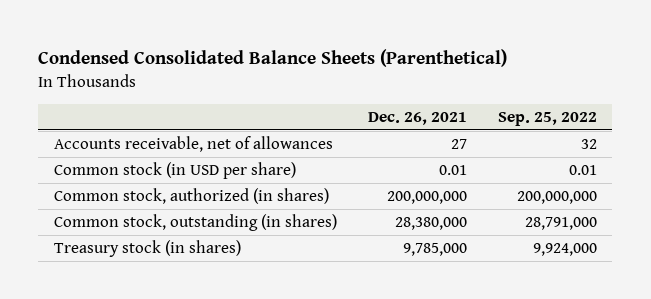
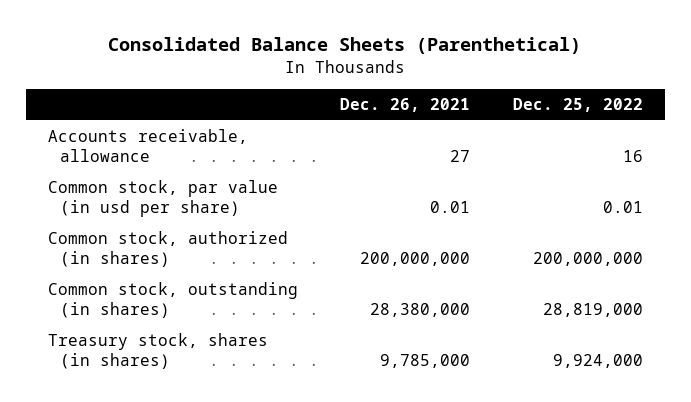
- Condensed Consolidated Balance Sheets (Parenthetical)
+ Consolidated Balance Sheets (Parenthetical)
- | Dec. 26, 2021 | Sep. 25, 2022
+ | Dec. 26, 2021 | Dec. 25, 2022
- Accounts receivable, net of allowances | 27 | 32
- Common stock (in USD per share) | 0.01 | 0.01
+ Accounts receivable, allowance | 27 | 16
+ Common stock, par value (in usd per share) | 0.01 | 0.01
- Treasury stock (in shares) | 9,785,000 | 9,924,000
+ Treasury stock, shares (in shares) | 9,785,000 | 9,924,000

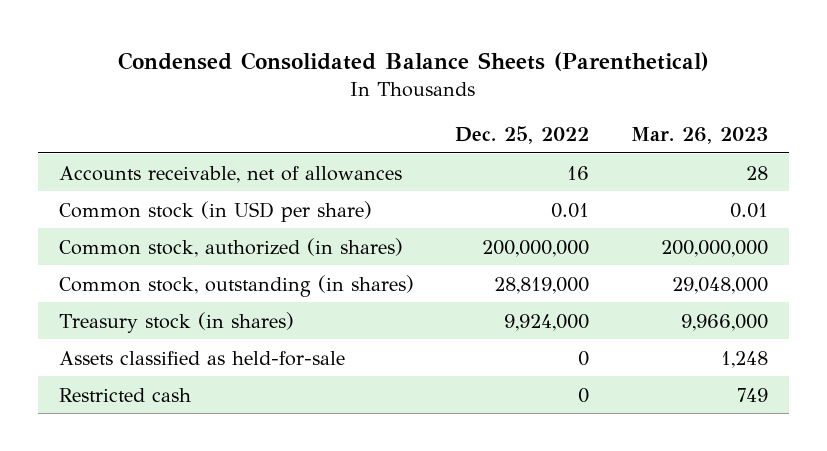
- Consolidated Balance Sheets (Parenthetical)
+ Condensed Consolidated Balance Sheets (Parenthetical)
- | Dec. 26, 2021 | Dec. 25, 2022
+ | Dec. 25, 2022 | Mar. 26, 2023
- Accounts receivable, allowance | 27 | 16
- Common stock, par value (in usd per share) | 0.01 | 0.01
+ Accounts receivable, net of allowances | 16 | 28
+ Common stock (in USD per share) | 0.01 | 0.01
- Treasury stock, shares (in shares) | 9,785,000 | 9,924,000
+ Treasury stock (in shares) | 9,924,000 | 9,966,000
+ Assets classified as held-for-sale | 0 | 1,248
+ Restricted cash | 0 | 749

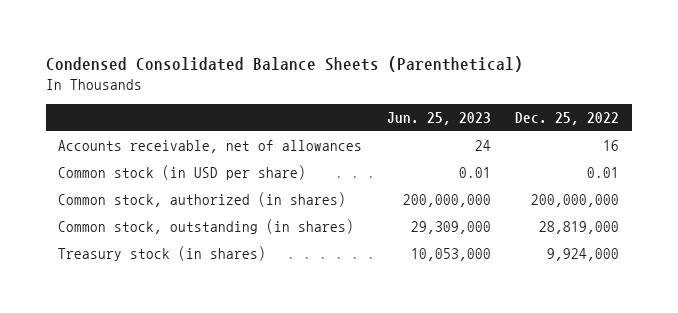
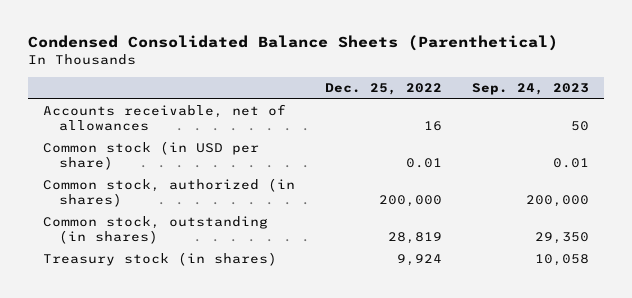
- | Jun. 25, 2023 | Dec. 25, 2022
+ | Dec. 25, 2022 | Sep. 24, 2023
- Common stock, authorized (in shares) | 200,000,000 | 200,000,000
- Common stock, outstanding (in shares) | 29,309,000 | 28,819,000
- Treasury stock (in shares) | 10,053,000 | 9,924,000
+ Common stock, authorized (in shares) | 200,000 | 200,000
+ Common stock, outstanding (in shares) | 28,819 | 29,350
+ Treasury stock (in shares) | 9,924 | 10,058

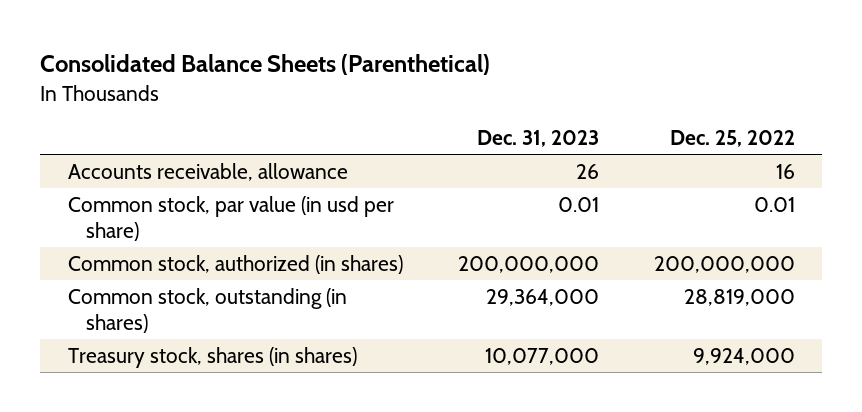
- Condensed Consolidated Balance Sheets (Parenthetical)
+ Consolidated Balance Sheets (Parenthetical)
- | Dec. 25, 2022 | Sep. 24, 2023
+ | Dec. 31, 2023 | Dec. 25, 2022
- Accounts receivable, net of allowances | 16 | 50
- Common stock (in USD per share) | 0.01 | 0.01
- Common stock, authorized (in shares) | 200,000 | 200,000
- Common stock, outstanding (in shares) | 28,819 | 29,350
- Treasury stock (in shares) | 9,924 | 10,058
+ Accounts receivable, allowance | 26 | 16
+ Common stock, par value (in usd per share) | 0.01 | 0.01
+ Common stock, authorized (in shares) | 200,000,000 | 200,000,000
+ Common stock, outstanding (in shares) | 29,364,000 | 28,819,000
+ Treasury stock, shares (in shares) | 10,077,000 | 9,924,000

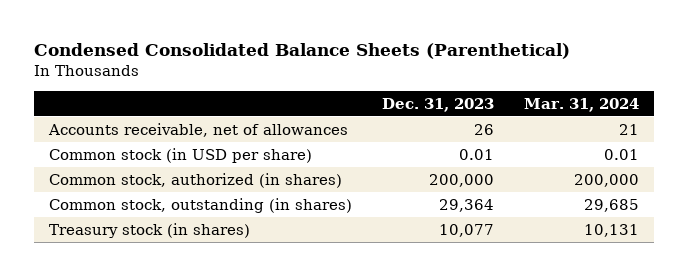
- Consolidated Balance Sheets (Parenthetical)
+ Condensed Consolidated Balance Sheets (Parenthetical)
- | Dec. 31, 2023 | Dec. 25, 2022
+ | Dec. 31, 2023 | Mar. 31, 2024
- Accounts receivable, allowance | 26 | 16
- Common stock, par value (in usd per share) | 0.01 | 0.01
- Common stock, authorized (in shares) | 200,000,000 | 200,000,000
- Common stock, outstanding (in shares) | 29,364,000 | 28,819,000
- Treasury stock, shares (in shares) | 10,077,000 | 9,924,000
+ Accounts receivable, net of allowances | 26 | 21
+ Common stock (in USD per share) | 0.01 | 0.01
+ Common stock, authorized (in shares) | 200,000 | 200,000
+ Common stock, outstanding (in shares) | 29,364 | 29,685
+ Treasury stock (in shares) | 10,077 | 10,131

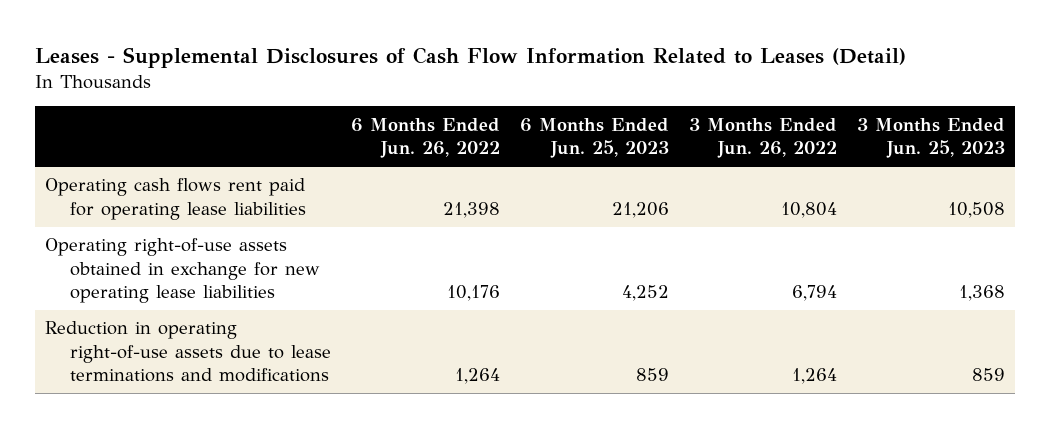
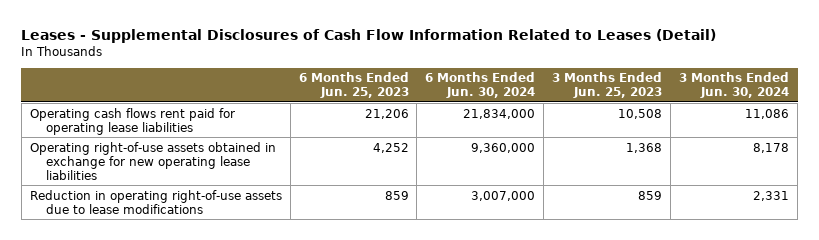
- | 6 Months Ended Jun. 26, 2022 | 6 Months Ended Jun. 25, 2023 | 3 Months Ended Jun. 26, 2022 | 3 Months Ended Jun. 25, 2023
+ | 6 Months Ended Jun. 25, 2023 | 6 Months Ended Jun. 30, 2024 | 3 Months Ended Jun. 25, 2023 | 3 Months Ended Jun. 30, 2024
- Reduction in operating right-of-use assets due to lease terminations and modifications | 1,264 | 859 | 1,264 | 859
+ Reduction in operating right-of-use assets due to lease modifications | 859 | 3,007,000 | 859 | 2,331

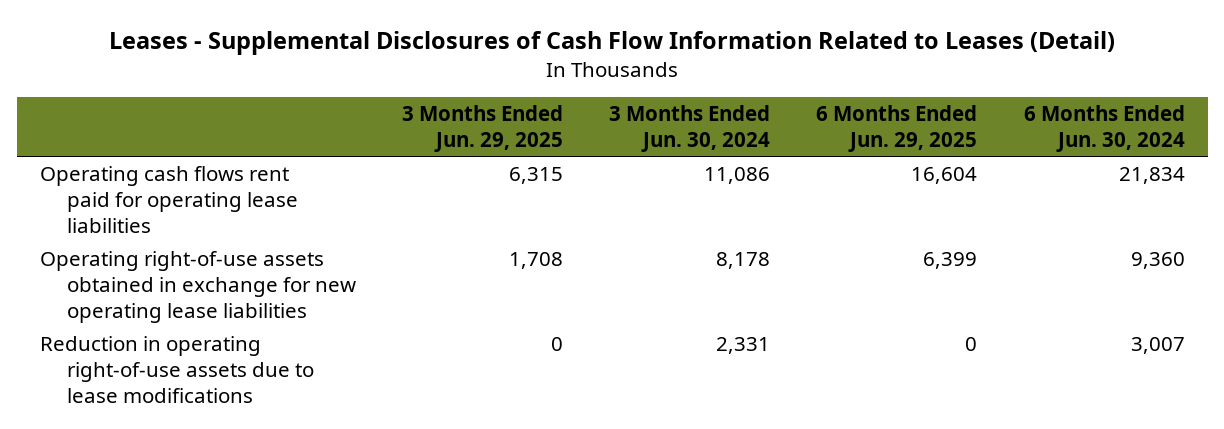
- | 6 Months Ended Jun. 25, 2023 | 6 Months Ended Jun. 30, 2024 | 3 Months Ended Jun. 25, 2023 | 3 Months Ended Jun. 30, 2024
+ | 3 Months Ended Jun. 29, 2025 | 3 Months Ended Jun. 30, 2024 | 6 Months Ended Jun. 29, 2025 | 6 Months Ended Jun. 30, 2024
- Operating cash flows rent paid for operating lease liabilities | 21,206 | 21,834,000 | 10,508 | 11,086
- Operating right-of-use assets obtained in exchange for new operating lease liabilities | 4,252 | 9,360,000 | 1,368 | 8,178
- Reduction in operating right-of-use assets due to lease modifications | 859 | 3,007,000 | 859 | 2,331
+ Operating cash flows rent paid for operating lease liabilities | 6,315 | 11,086 | 16,604 | 21,834
+ Operating right-of-use assets obtained in exchange for new operating lease liabilities | 1,708 | 8,178 | 6,399 | 9,360
+ Reduction in operating right-of-use assets due to lease modifications | 0 | 2,331 | 0 | 3,007

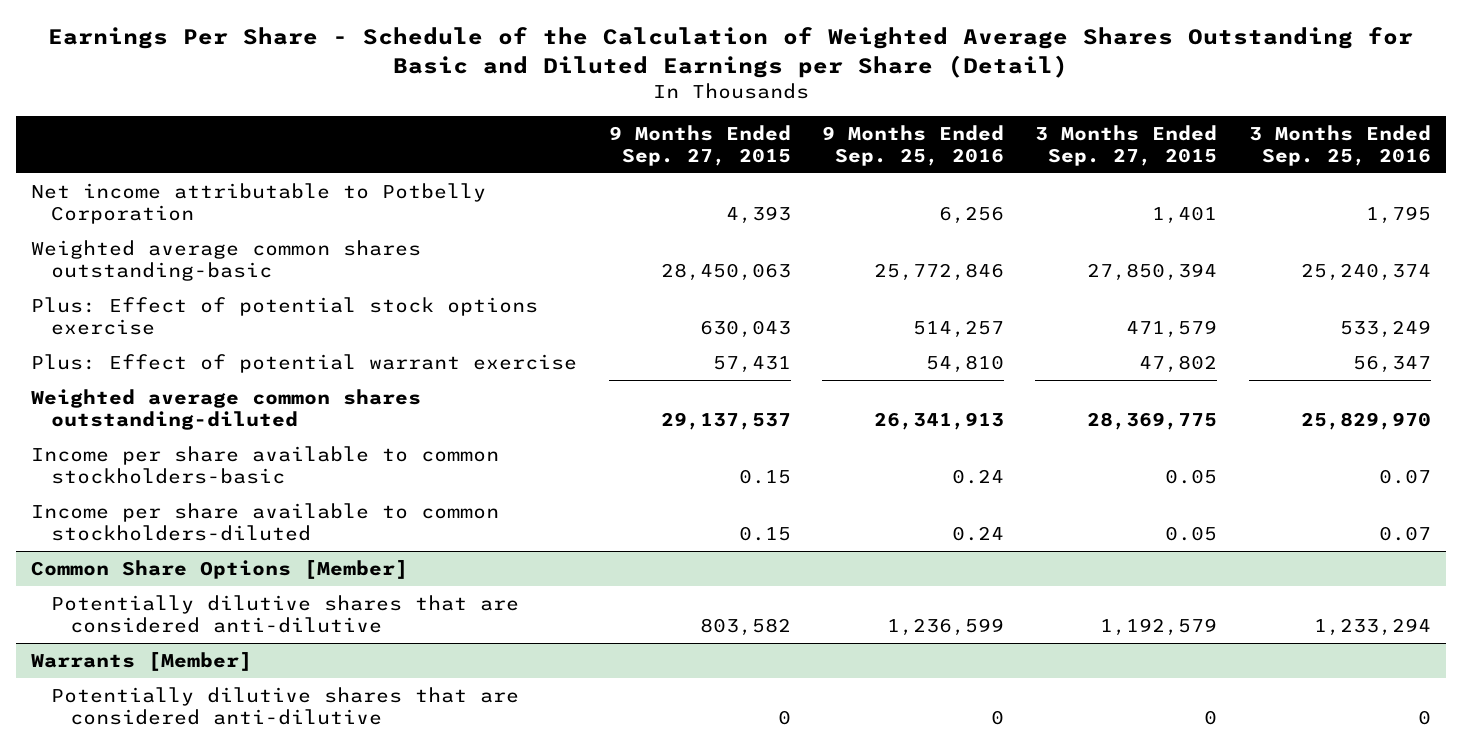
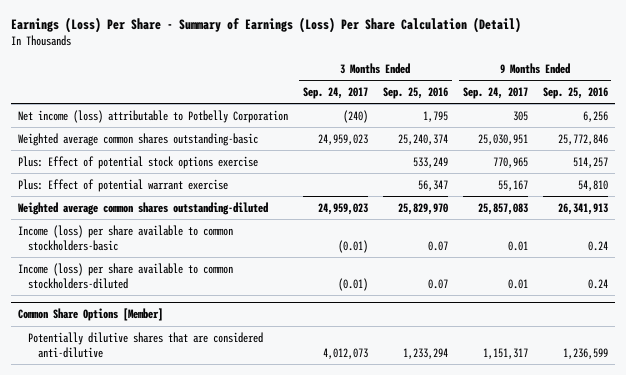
- Earnings Per Share - Schedule of the Calculation of Weighted Average Shares Outstanding for Basic and Diluted Earnings per Share (Detail)
+ Earnings (Loss) Per Share - Summary of Earnings (Loss) Per Share Calculation (Detail)
- | 9 Months Ended Sep. 27, 2015 | 9 Months Ended Sep. 25, 2016 | 3 Months Ended Sep. 27, 2015 | 3 Months Ended Sep. 25, 2016
+ | 3 Months Ended Sep. 24, 2017 | 3 Months Ended Sep. 25, 2016 | 9 Months Ended Sep. 24, 2017 | 9 Months Ended Sep. 25, 2016
- Net income attributable to Potbelly Corporation | 4,393 | 6,256 | 1,401 | 1,795
+ Net income (loss) attributable to Potbelly Corporation | (240) | 1,795 | 305 | 6,256
- Income per share available to common stockholders-basic | 0.15 | 0.24 | 0.05 | 0.07
- Income per share available to common stockholders-diluted | 0.15 | 0.24 | 0.05 | 0.07
+ Income (loss) per share available to common stockholders-basic | (0.01) | 0.07 | 0.01 | 0.24
+ Income (loss) per share available to common stockholders-diluted | (0.01) | 0.07 | 0.01 | 0.24
- Warrants [Member]
- Potentially dilutive shares that are considered anti-dilutive | 0 | 0 | 0 | 0

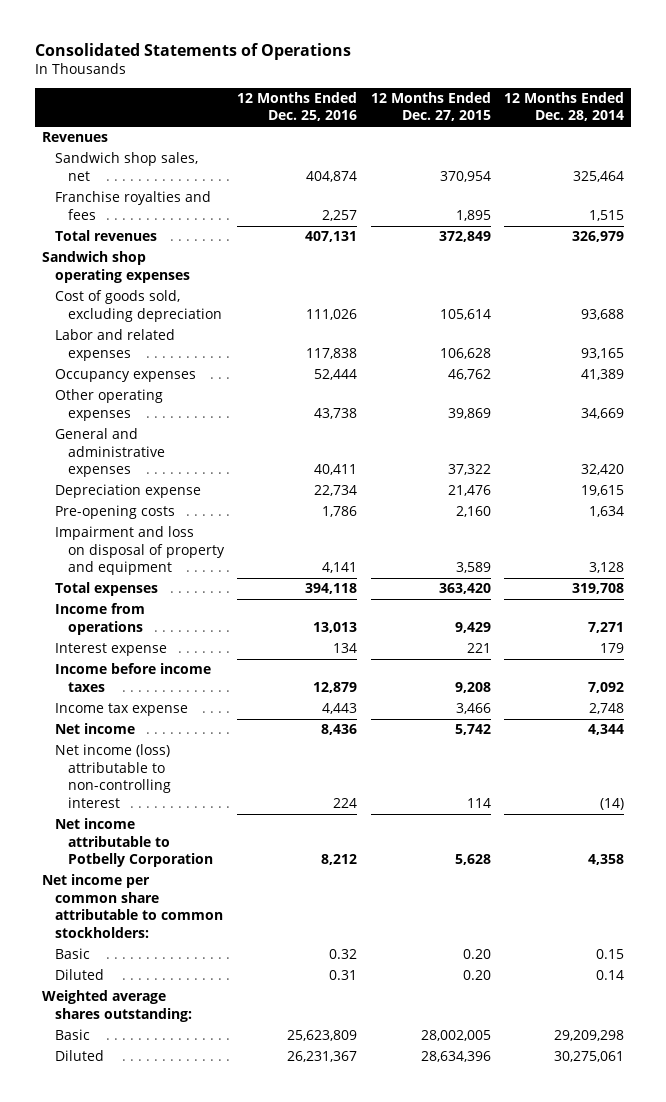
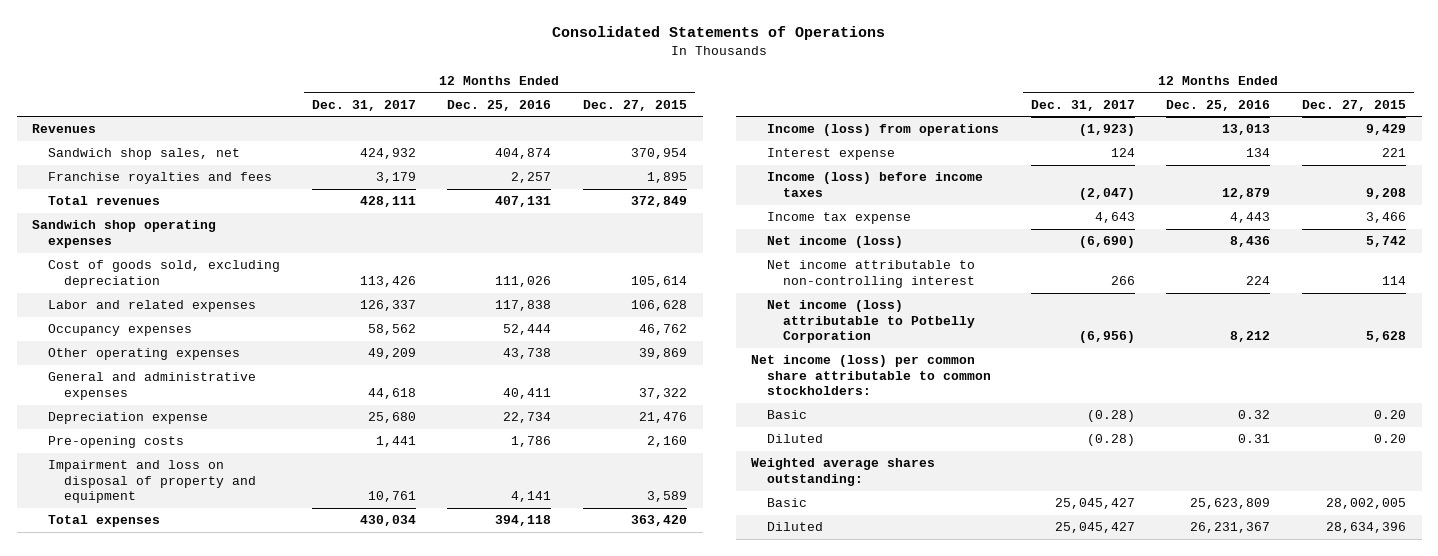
- | 12 Months Ended Dec. 25, 2016 | 12 Months Ended Dec. 27, 2015 | 12 Months Ended Dec. 28, 2014
+ | 12 Months Ended Dec. 31, 2017 | 12 Months Ended Dec. 25, 2016 | 12 Months Ended Dec. 27, 2015
- Income from operations | 13,013 | 9,429 | 7,271
+ Income (loss) from operations | (1,923) | 13,013 | 9,429
- Income before income taxes | 12,879 | 9,208 | 7,092
+ Income (loss) before income taxes | (2,047) | 12,879 | 9,208
- Net income | 8,436 | 5,742 | 4,344
- Net income (loss) attributable to non-controlling interest | 224 | 114 | (14)
- Net income attributable to Potbelly Corporation | 8,212 | 5,628 | 4,358
- Net income per common share attributable to common stockholders:
+ Net income (loss) | (6,690) | 8,436 | 5,742
+ Net income attributable to non-controlling interest | 266 | 224 | 114
+ Net income (loss) attributable to Potbelly Corporation | (6,956) | 8,212 | 5,628
+ Net income (loss) per common share attributable to common stockholders:

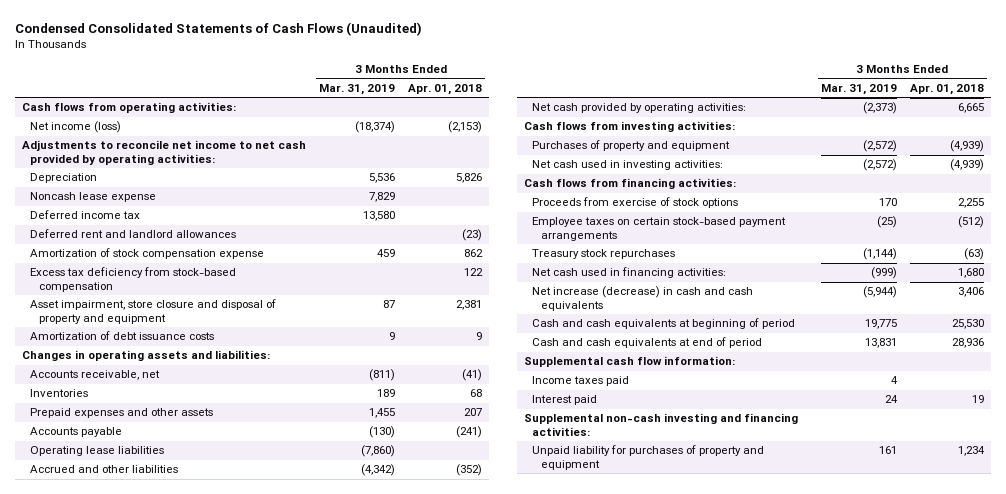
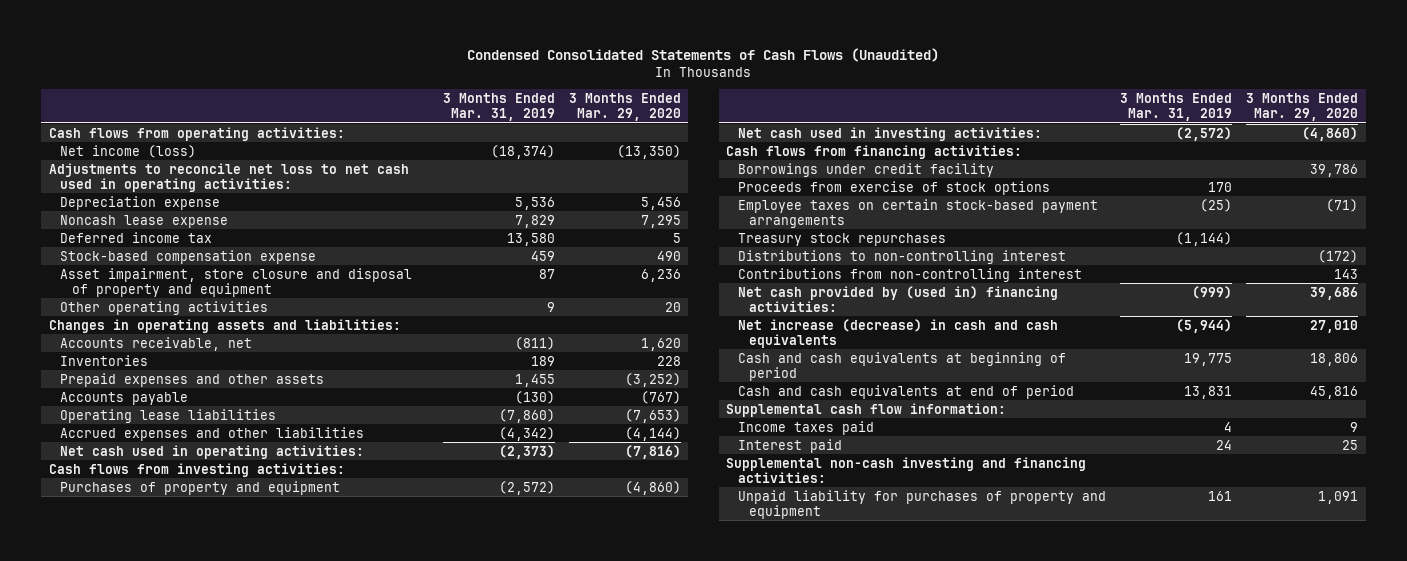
- | 3 Months Ended Mar. 31, 2019 | 3 Months Ended Apr. 01, 2018
+ | 3 Months Ended Mar. 31, 2019 | 3 Months Ended Mar. 29, 2020
- Adjustments to reconcile net income to net cash provided by operating activities:
- Depreciation | 5,536 | 5,826
+ Adjustments to reconcile net loss to net cash used in operating activities:
+ Depreciation expense | 5,536 | 5,456
- Deferred rent and landlord allowances | | (23)
- Amortization of stock compensation expense | 459 | 862
- Excess tax deficiency from stock-based compensation | | 122
+ Stock-based compensation expense | 459 | 490
- Amortization of debt issuance costs | 9 | 9
+ Other operating activities | 9 | 20
- Accrued and other liabilities | (4,342) | (352)
- Net cash provided by operating activities: | (2,373) | 6,665
+ Accrued expenses and other liabilities | (4,342) | (4,144)
+ Net cash used in operating activities: | (2,373) | (7,816)
+ Borrowings under credit facility | | 39,786
- Net cash used in financing activities: | (999) | 1,680
+ Distributions to non-controlling interest | | (172)
+ Contributions from non-controlling interest | | 143
+ Net cash provided by (used in) financing activities: | (999) | 39,686

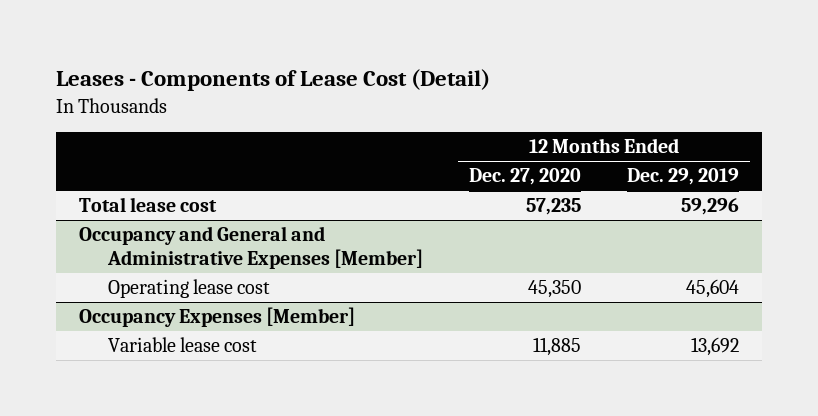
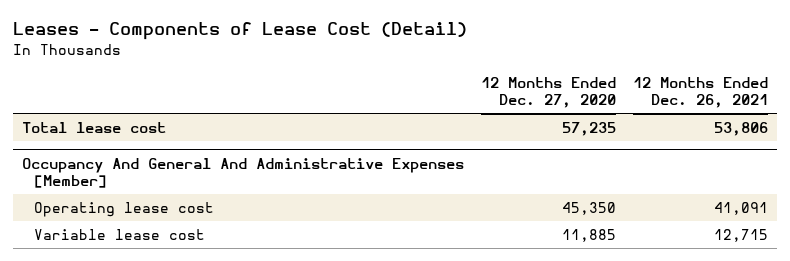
- | 12 Months Ended Dec. 27, 2020 | 12 Months Ended Dec. 29, 2019
+ | 12 Months Ended Dec. 27, 2020 | 12 Months Ended Dec. 26, 2021
- Occupancy and General and Administrative Expenses [Member]
+ Occupancy And General And Administrative Expenses [Member]
- Occupancy Expenses [Member]

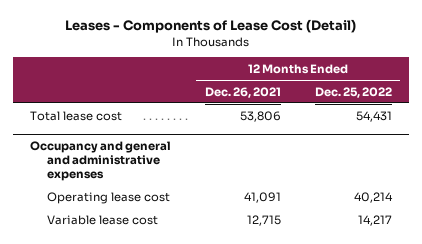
- | 12 Months Ended Dec. 27, 2020 | 12 Months Ended Dec. 26, 2021
+ | 12 Months Ended Dec. 26, 2021 | 12 Months Ended Dec. 25, 2022
- Occupancy And General And Administrative Expenses [Member]
+ Occupancy and general and administrative expenses

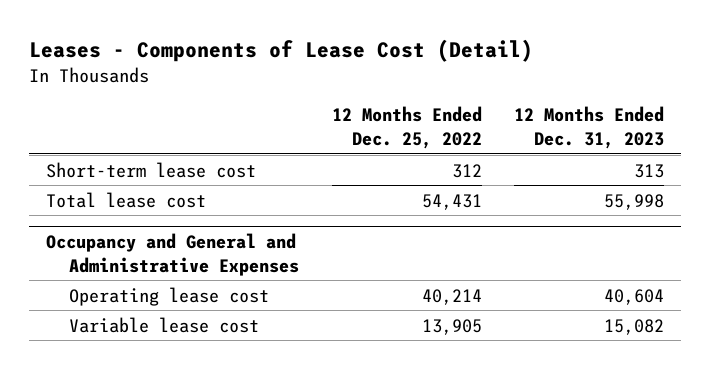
- | 12 Months Ended Dec. 26, 2021 | 12 Months Ended Dec. 25, 2022
+ | 12 Months Ended Dec. 25, 2022 | 12 Months Ended Dec. 31, 2023
+ Short-term lease cost | 312 | 313
- Occupancy and general and administrative expenses
+ Occupancy and General and Administrative Expenses
- Variable lease cost | 12,715 | 14,217
+ Variable lease cost | 13,905 | 15,082

